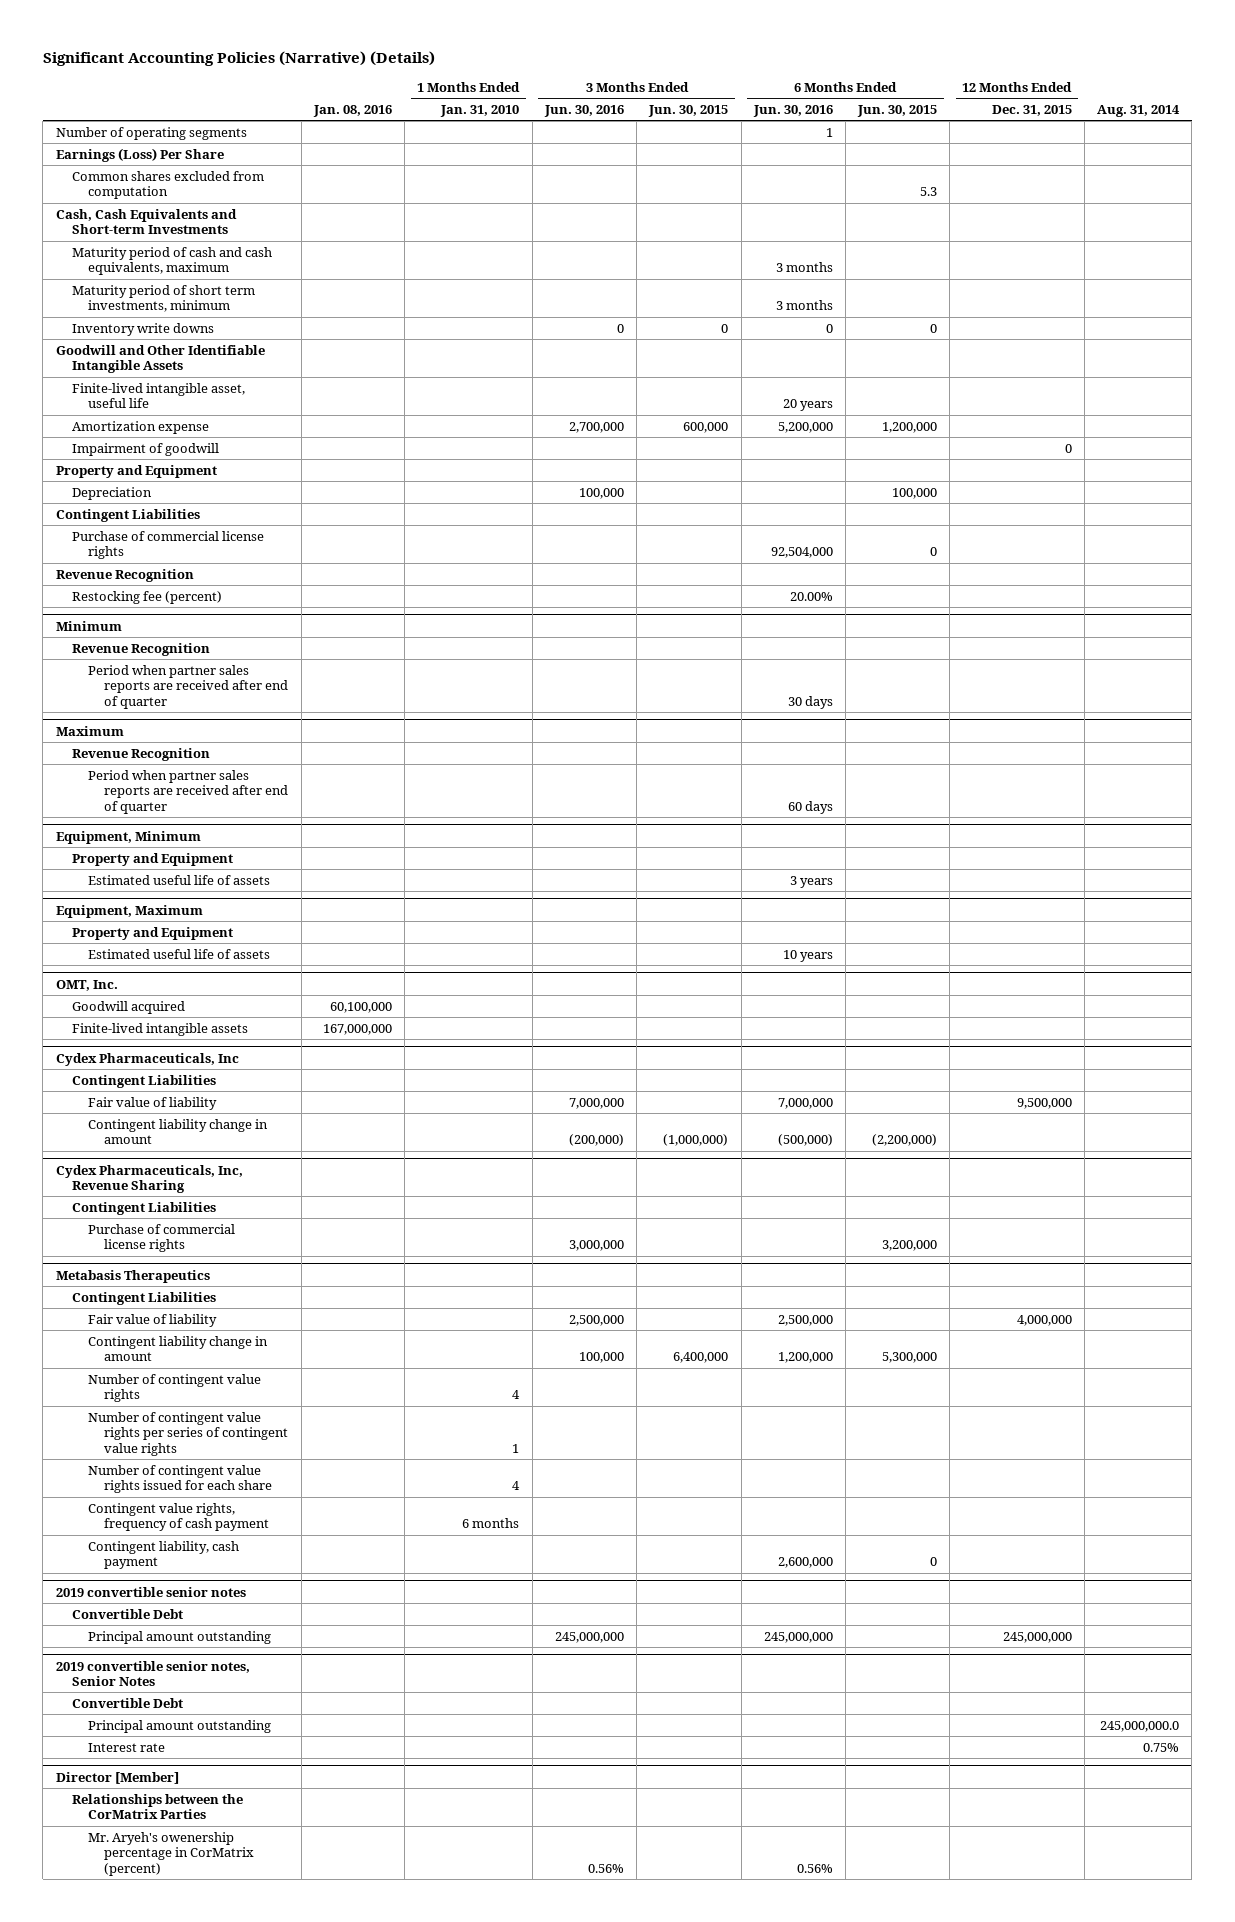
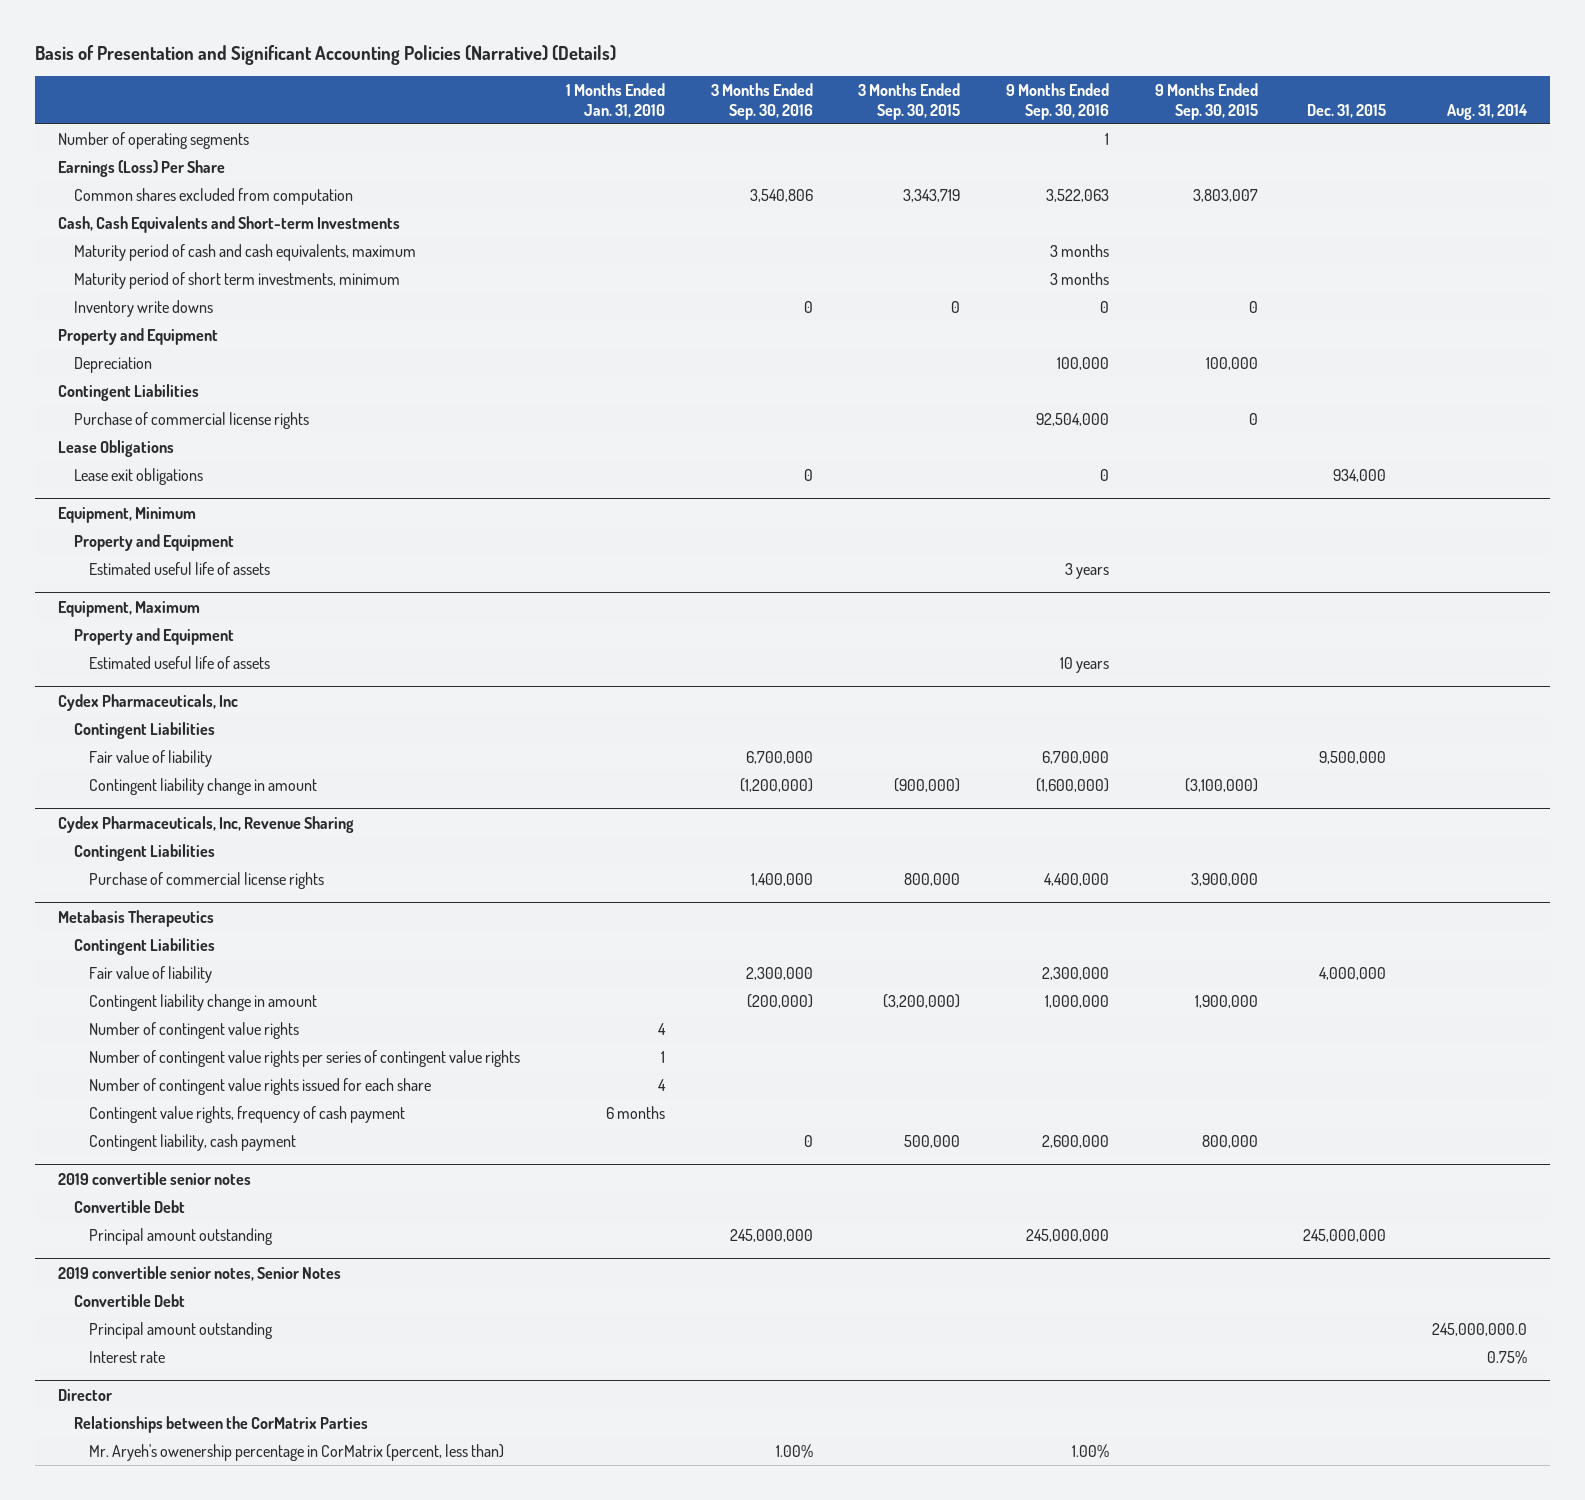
- Significant Accounting Policies (Narrative) (Details)
+ Basis of Presentation and Significant Accounting Policies (Narrative) (Details)
- | Jan. 08, 2016 | 1 Months Ended Jan. 31, 2010 | 3 Months Ended Jun. 30, 2016 | 3 Months Ended Jun. 30, 2015 | 6 Months Ended Jun. 30, 2016 | 6 Months Ended Jun. 30, 2015 | 12 Months Ended Dec. 31, 2015 | Aug. 31, 2014
+ | 1 Months Ended Jan. 31, 2010 | 3 Months Ended Sep. 30, 2016 | 3 Months Ended Sep. 30, 2015 | 9 Months Ended Sep. 30, 2016 | 9 Months Ended Sep. 30, 2015 | Dec. 31, 2015 | Aug. 31, 2014
- Goodwill and Other Identifiable Intangible Assets
- Finite-lived intangible asset, useful life | | | | | 20 years | | |
- Amortization expense | | | 2,700,000 | 600,000 | 5,200,000 | 1,200,000 | |
- Impairment of goodwill | | | | | | | 0 |
- Revenue Recognition
- Restocking fee (percent) | | | | | 20.00% | | |
- Minimum
- Revenue Recognition
- Period when partner sales reports are received after end of quarter | | | | | 30 days | | |
- Maximum
- Revenue Recognition
- Period when partner sales reports are received after end of quarter | | | | | 60 days | | |
+ Lease Obligations
+ Lease exit obligations | | 0 | | 0 | | 934,000 |
- OMT, Inc.
- Goodwill acquired | 60,100,000 | | | | | | |
- Finite-lived intangible assets | 167,000,000 | | | | | | |
- Director [Member]
+ Director
- Mr. Aryeh's owenership percentage in CorMatrix (percent) | | | 0.56% | | 0.56% | | |
+ Mr. Aryeh's owenership percentage in CorMatrix (percent, less than) | | 1.00% | | 1.00% | | |

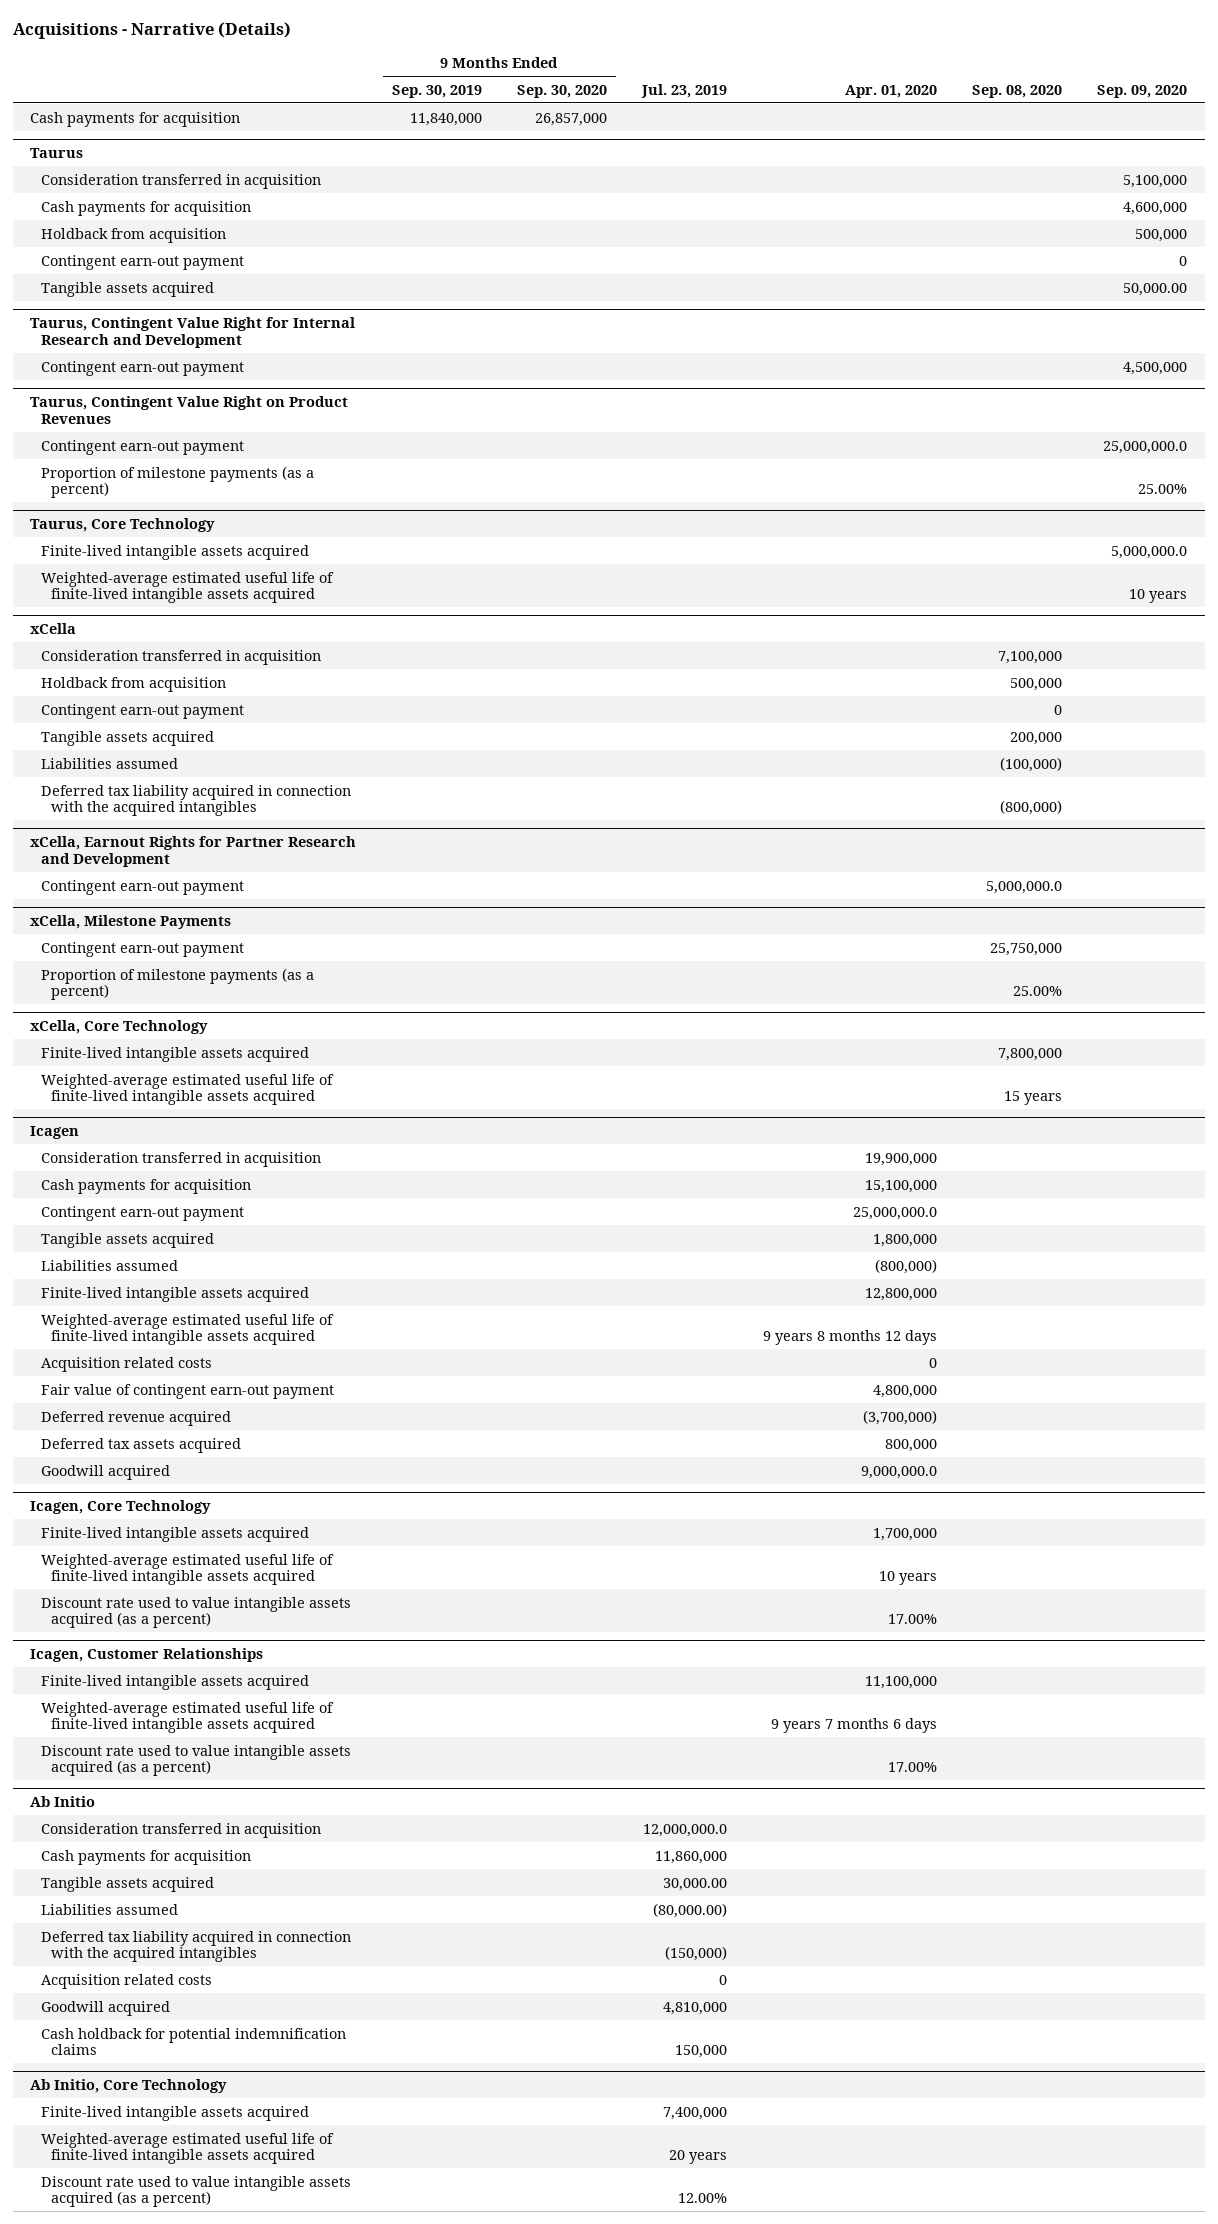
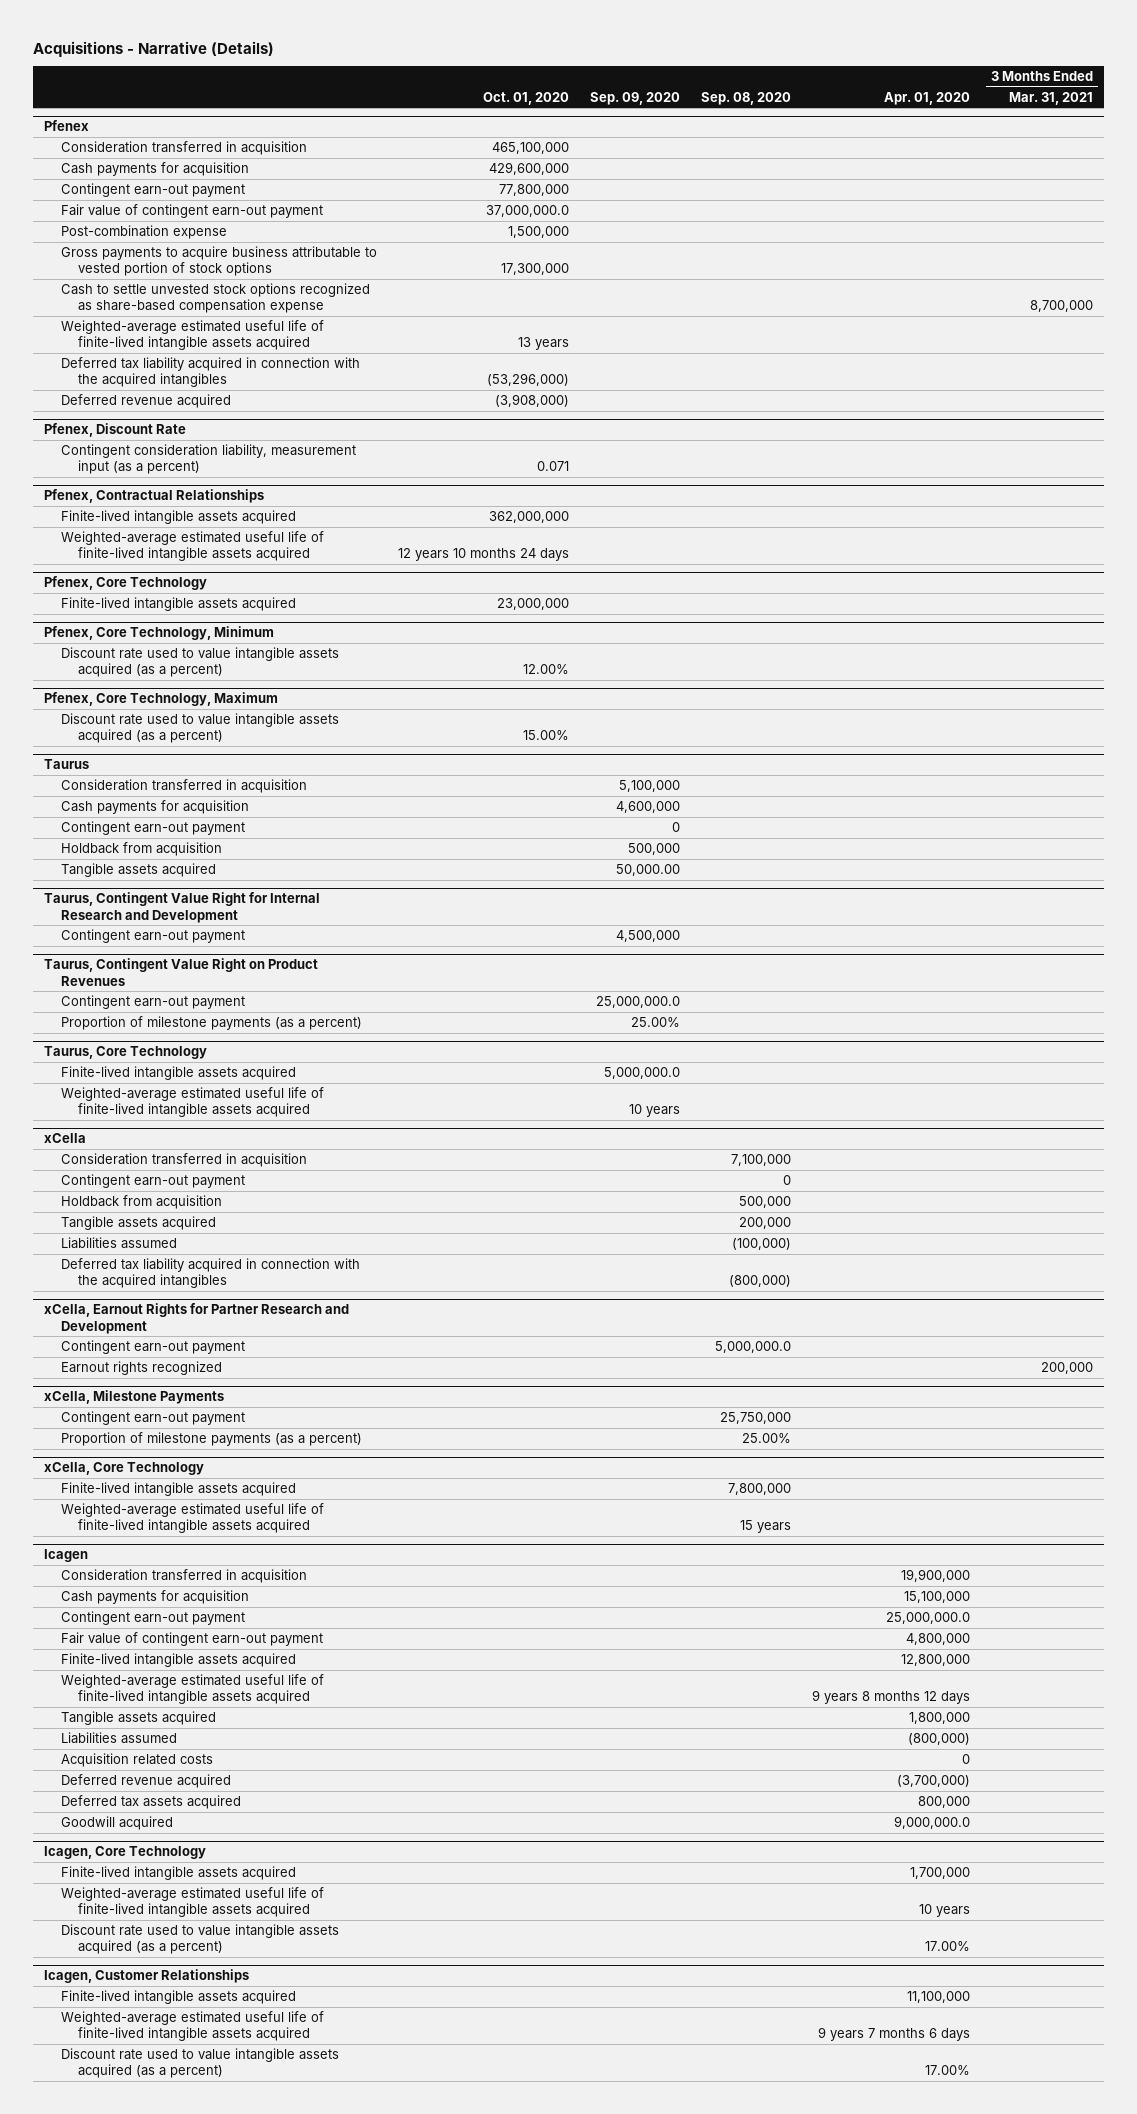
- | 9 Months Ended Sep. 30, 2019 | 9 Months Ended Sep. 30, 2020 | Jul. 23, 2019 | Apr. 01, 2020 | Sep. 08, 2020 | Sep. 09, 2020
+ | Oct. 01, 2020 | Sep. 09, 2020 | Sep. 08, 2020 | Apr. 01, 2020 | 3 Months Ended Mar. 31, 2021
- Cash payments for acquisition | 11,840,000 | 26,857,000 | | | |
+ Pfenex
+ Consideration transferred in acquisition | 465,100,000 | | | |
+ Cash payments for acquisition | 429,600,000 | | | |
+ Contingent earn-out payment | 77,800,000 | | | |
+ Fair value of contingent earn-out payment | 37,000,000.0 | | | |
+ Post-combination expense | 1,500,000 | | | |
+ Gross payments to acquire business attributable to vested portion of stock options | 17,300,000 | | | |
+ Cash to settle unvested stock options recognized as share-based compensation expense | | | | | 8,700,000
+ Weighted-average estimated useful life of finite-lived intangible assets acquired | 13 years | | | |
+ Deferred tax liability acquired in connection with the acquired intangibles | (53,296,000) | | | |
+ Deferred revenue acquired | (3,908,000) | | | |
+ Pfenex, Discount Rate
+ Contingent consideration liability, measurement input (as a percent) | 0.071 | | | |
+ Pfenex, Contractual Relationships
+ Finite-lived intangible assets acquired | 362,000,000 | | | |
+ Weighted-average estimated useful life of finite-lived intangible assets acquired | 12 years 10 months 24 days | | | |
+ Pfenex, Core Technology
+ Finite-lived intangible assets acquired | 23,000,000 | | | |
+ Pfenex, Core Technology, Minimum
+ Discount rate used to value intangible assets acquired (as a percent) | 12.00% | | | |
+ Pfenex, Core Technology, Maximum
+ Discount rate used to value intangible assets acquired (as a percent) | 15.00% | | | |
@ Taurus
moved down: Holdback from acquisition | | 500,000 | | |
@ xCella
moved down: Holdback from acquisition | | | 500,000 | |
@ xCella, Earnout Rights for Partner Research and Development
+ Earnout rights recognized | | | | | 200,000
@ Icagen
moved up: Fair value of contingent earn-out payment | | | | 4,800,000 |
moved down: Tangible assets acquired | | | | 1,800,000 |
moved down: Liabilities assumed | | | | (800,000) |
- Ab Initio
- Consideration transferred in acquisition | | | 12,000,000.0 | | |
- Cash payments for acquisition | | | 11,860,000 | | |
- Tangible assets acquired | | | 30,000.00 | | |
- Liabilities assumed | | | (80,000.00) | | |
- Deferred tax liability acquired in connection with the acquired intangibles | | | (150,000) | | |
- Acquisition related costs | | | 0 | | |
- Goodwill acquired | | | 4,810,000 | | |
- Cash holdback for potential indemnification claims | | | 150,000 | | |
- Ab Initio, Core Technology
- Finite-lived intangible assets acquired | | | 7,400,000 | | |
- Weighted-average estimated useful life of finite-lived intangible assets acquired | | | 20 years | | |
- Discount rate used to value intangible assets acquired (as a percent) | | | 12.00% | | |

